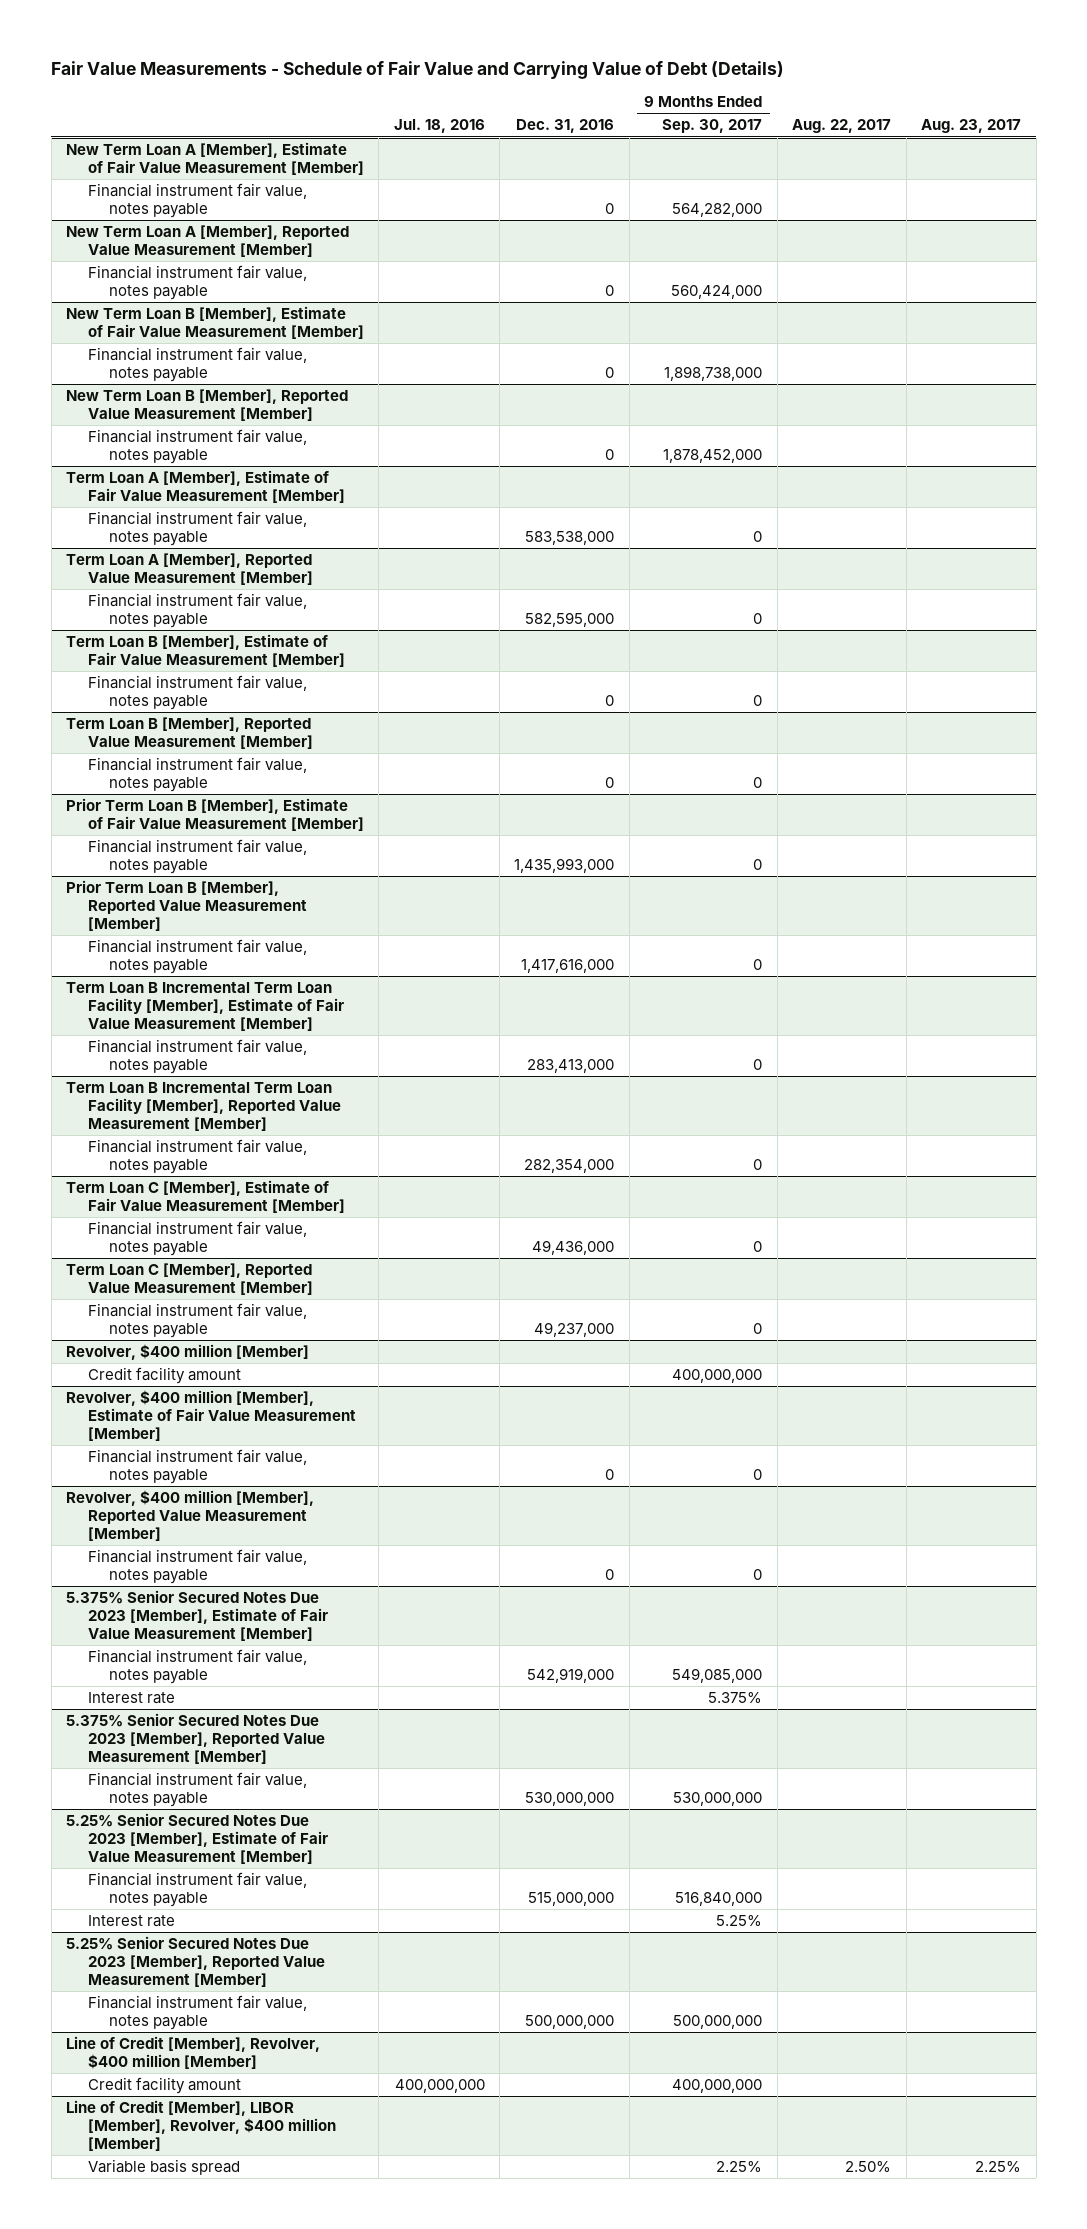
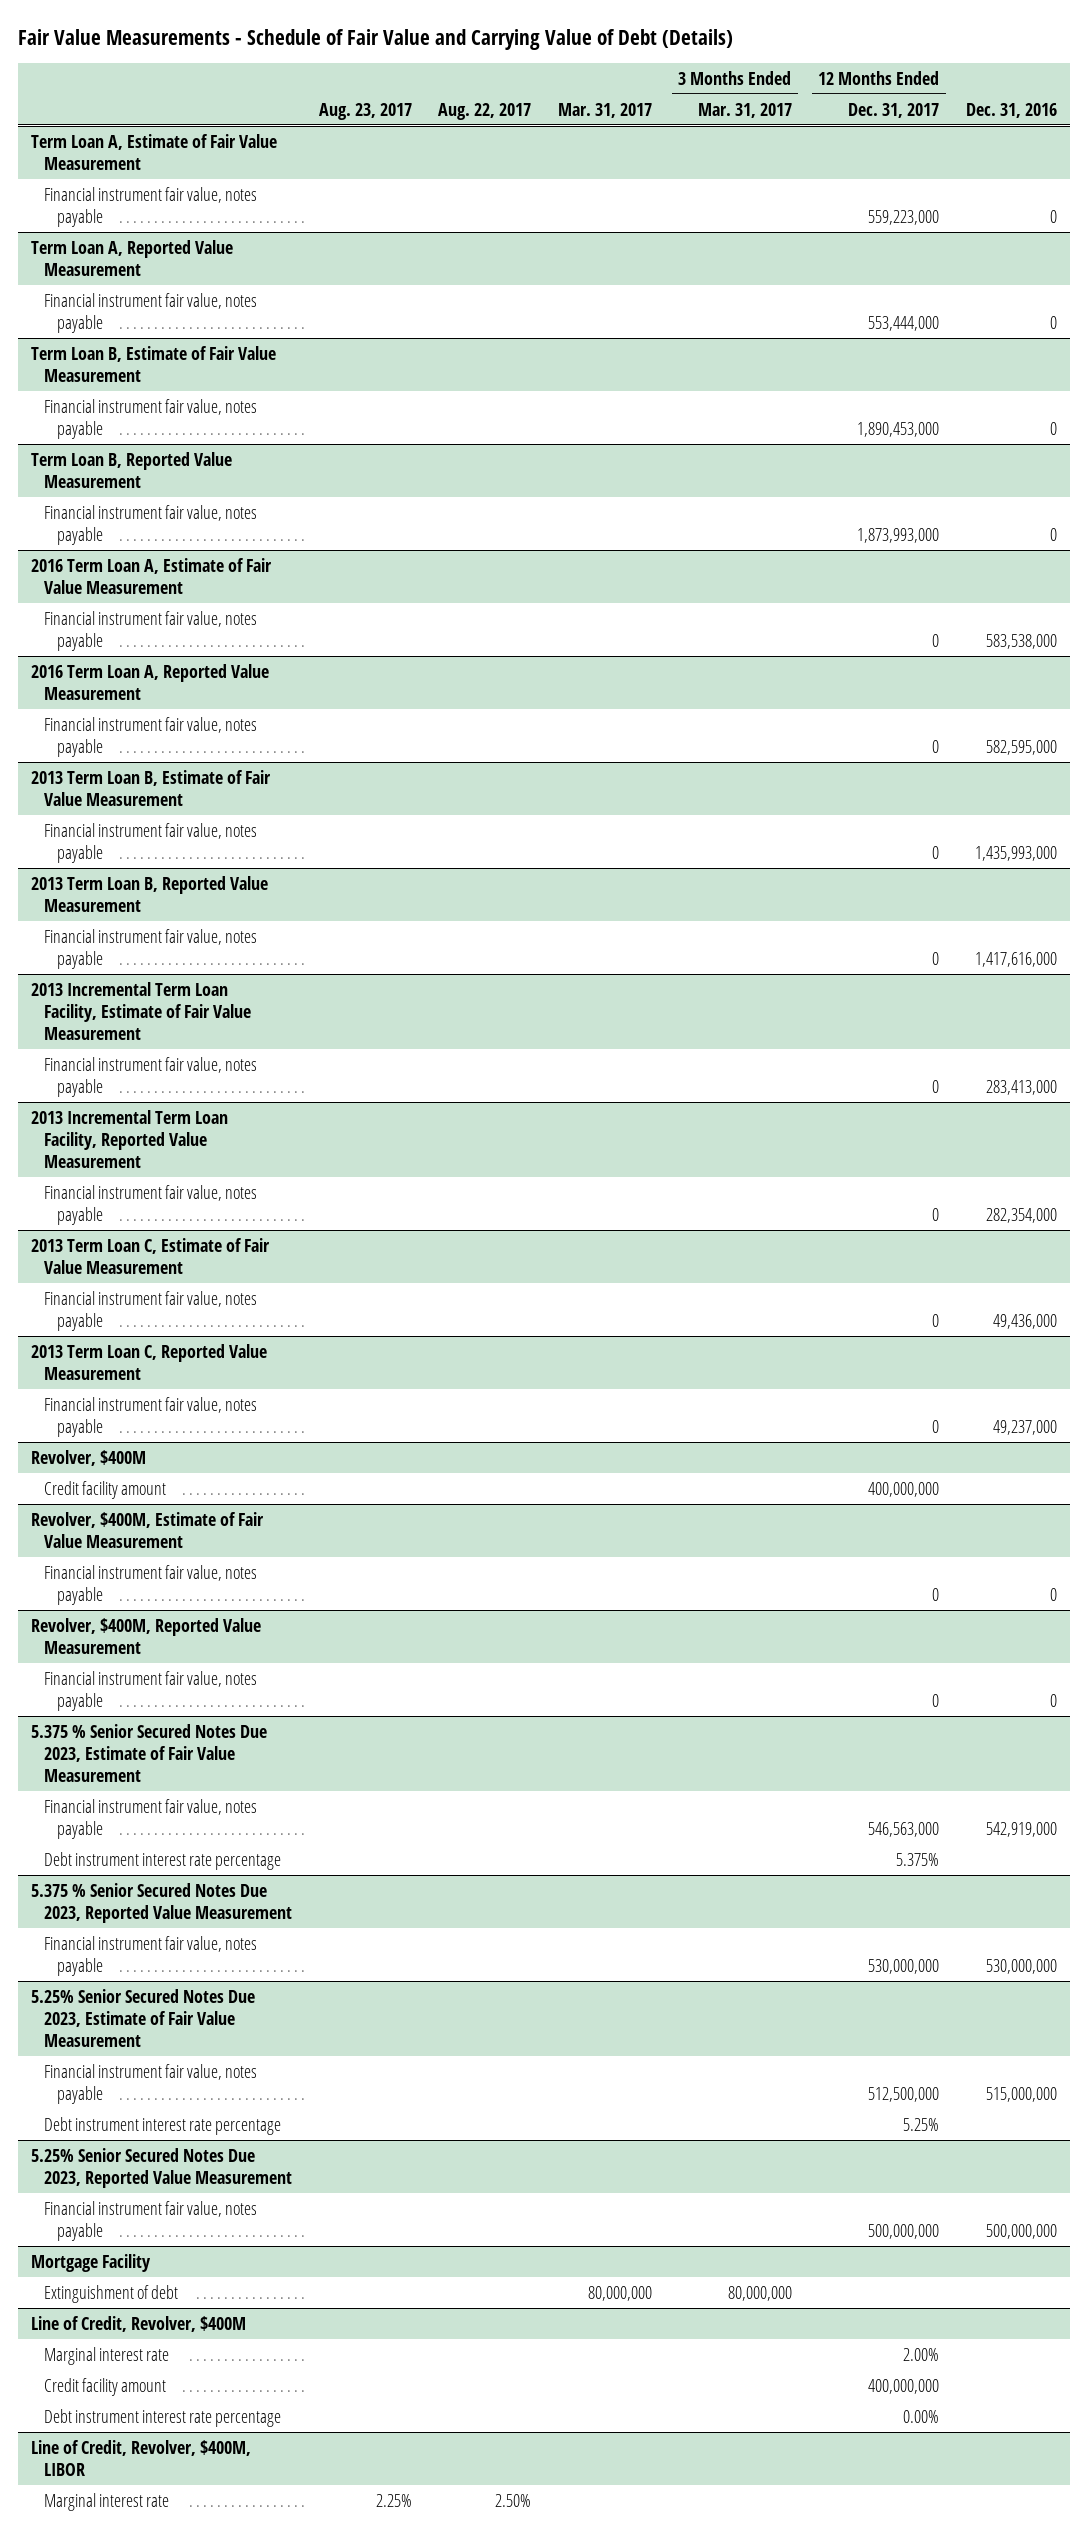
- | Jul. 18, 2016 | Dec. 31, 2016 | 9 Months Ended Sep. 30, 2017 | Aug. 22, 2017 | Aug. 23, 2017
+ | Aug. 23, 2017 | Aug. 22, 2017 | Mar. 31, 2017 | 3 Months Ended Mar. 31, 2017 | 12 Months Ended Dec. 31, 2017 | Dec. 31, 2016
- New Term Loan A [Member], Estimate of Fair Value Measurement [Member]
+ Term Loan A, Estimate of Fair Value Measurement
- New Term Loan A [Member], Reported Value Measurement [Member]
+ Term Loan A, Reported Value Measurement
- New Term Loan B [Member], Estimate of Fair Value Measurement [Member]
+ Term Loan B, Estimate of Fair Value Measurement
- New Term Loan B [Member], Reported Value Measurement [Member]
+ Term Loan B, Reported Value Measurement
- Term Loan A [Member], Estimate of Fair Value Measurement [Member]
+ 2016 Term Loan A, Estimate of Fair Value Measurement
- Term Loan A [Member], Reported Value Measurement [Member]
+ 2016 Term Loan A, Reported Value Measurement
- Term Loan B [Member], Estimate of Fair Value Measurement [Member]
- Financial instrument fair value, notes payable | | 0 | 0 | |
- Term Loan B [Member], Reported Value Measurement [Member]
- Financial instrument fair value, notes payable | | 0 | 0 | |
- Prior Term Loan B [Member], Estimate of Fair Value Measurement [Member]
+ 2013 Term Loan B, Estimate of Fair Value Measurement
- Prior Term Loan B [Member], Reported Value Measurement [Member]
+ 2013 Term Loan B, Reported Value Measurement
- Term Loan B Incremental Term Loan Facility [Member], Estimate of Fair Value Measurement [Member]
+ 2013 Incremental Term Loan Facility, Estimate of Fair Value Measurement
- Term Loan B Incremental Term Loan Facility [Member], Reported Value Measurement [Member]
+ 2013 Incremental Term Loan Facility, Reported Value Measurement
- Term Loan C [Member], Estimate of Fair Value Measurement [Member]
+ 2013 Term Loan C, Estimate of Fair Value Measurement
- Term Loan C [Member], Reported Value Measurement [Member]
+ 2013 Term Loan C, Reported Value Measurement
- Revolver, $400 million [Member]
+ Revolver, $400M
- Revolver, $400 million [Member], Estimate of Fair Value Measurement [Member]
+ Revolver, $400M, Estimate of Fair Value Measurement
- Revolver, $400 million [Member], Reported Value Measurement [Member]
+ Revolver, $400M, Reported Value Measurement
- 5.375% Senior Secured Notes Due 2023 [Member], Estimate of Fair Value Measurement [Member]
+ 5.375 % Senior Secured Notes Due 2023, Estimate of Fair Value Measurement
- Interest rate | | | 5.375% | |
- 5.375% Senior Secured Notes Due 2023 [Member], Reported Value Measurement [Member]
+ Debt instrument interest rate percentage | | | | | 5.375% |
+ 5.375 % Senior Secured Notes Due 2023, Reported Value Measurement
- 5.25% Senior Secured Notes Due 2023 [Member], Estimate of Fair Value Measurement [Member]
+ 5.25% Senior Secured Notes Due 2023, Estimate of Fair Value Measurement
- Interest rate | | | 5.25% | |
- 5.25% Senior Secured Notes Due 2023 [Member], Reported Value Measurement [Member]
+ Debt instrument interest rate percentage | | | | | 5.25% |
+ 5.25% Senior Secured Notes Due 2023, Reported Value Measurement
- Line of Credit [Member], Revolver, $400 million [Member]
+ Mortgage Facility
+ Extinguishment of debt | | | 80,000,000 | 80,000,000 | |
+ Line of Credit, Revolver, $400M
+ Marginal interest rate | | | | | 2.00% |
- Line of Credit [Member], LIBOR [Member], Revolver, $400 million [Member]
- Variable basis spread | | | 2.25% | 2.50% | 2.25%
+ Debt instrument interest rate percentage | | | | | 0.00% |
+ Line of Credit, Revolver, $400M, LIBOR
+ Marginal interest rate | 2.25% | 2.50% | | | |

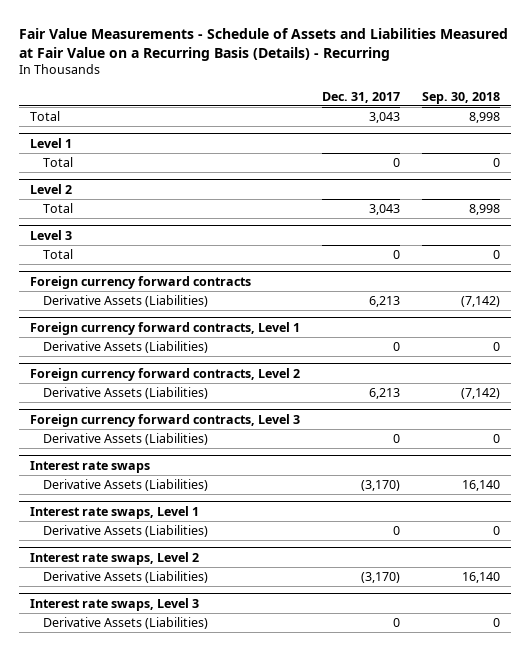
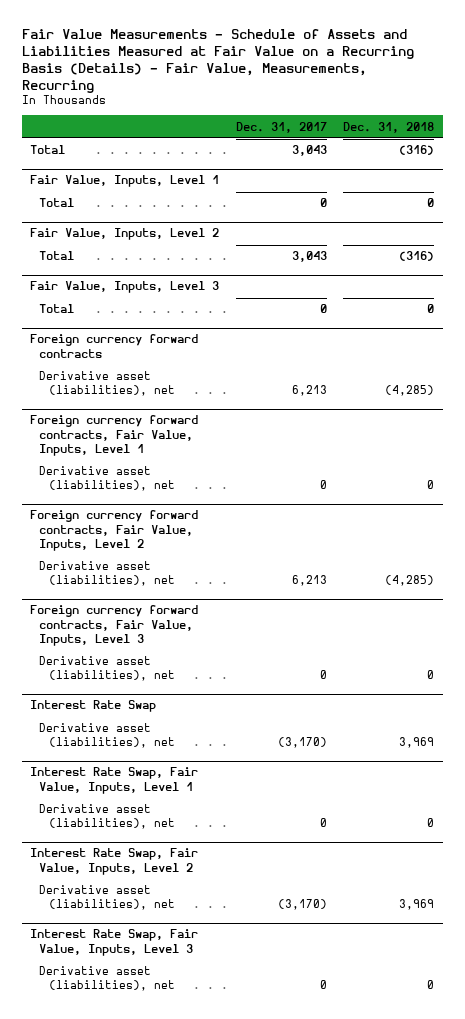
- Fair Value Measurements - Schedule of Assets and Liabilities Measured at Fair Value on a Recurring Basis (Details) - Recurring
+ Fair Value Measurements - Schedule of Assets and Liabilities Measured at Fair Value on a Recurring Basis (Details) - Fair Value, Measurements, Recurring
- | Dec. 31, 2017 | Sep. 30, 2018
+ | Dec. 31, 2017 | Dec. 31, 2018
- Level 1
+ Fair Value, Inputs, Level 1
- Level 2
+ Fair Value, Inputs, Level 2
- Level 3
+ Fair Value, Inputs, Level 3
@ Foreign currency forward contracts
- Derivative Assets (Liabilities) | 6,213 | (7,142)
- Foreign currency forward contracts, Level 1
- Derivative Assets (Liabilities) | 0 | 0
- Foreign currency forward contracts, Level 2
- Derivative Assets (Liabilities) | 6,213 | (7,142)
- Foreign currency forward contracts, Level 3
- Derivative Assets (Liabilities) | 0 | 0
- Interest rate swaps
- Derivative Assets (Liabilities) | (3,170) | 16,140
- Interest rate swaps, Level 1
- Derivative Assets (Liabilities) | 0 | 0
- Interest rate swaps, Level 2
- Derivative Assets (Liabilities) | (3,170) | 16,140
- Interest rate swaps, Level 3
- Derivative Assets (Liabilities) | 0 | 0
@ Foreign currency forward contracts
+ Derivative asset (liabilities), net | 6,213 | (4,285)
+ Foreign currency forward contracts, Fair Value, Inputs, Level 1
+ Derivative asset (liabilities), net | 0 | 0
+ Foreign currency forward contracts, Fair Value, Inputs, Level 2
+ Derivative asset (liabilities), net | 6,213 | (4,285)
+ Foreign currency forward contracts, Fair Value, Inputs, Level 3
+ Derivative asset (liabilities), net | 0 | 0
+ Interest Rate Swap
+ Derivative asset (liabilities), net | (3,170) | 3,969
+ Interest Rate Swap, Fair Value, Inputs, Level 1
+ Derivative asset (liabilities), net | 0 | 0
+ Interest Rate Swap, Fair Value, Inputs, Level 2
+ Derivative asset (liabilities), net | (3,170) | 3,969
+ Interest Rate Swap, Fair Value, Inputs, Level 3
+ Derivative asset (liabilities), net | 0 | 0

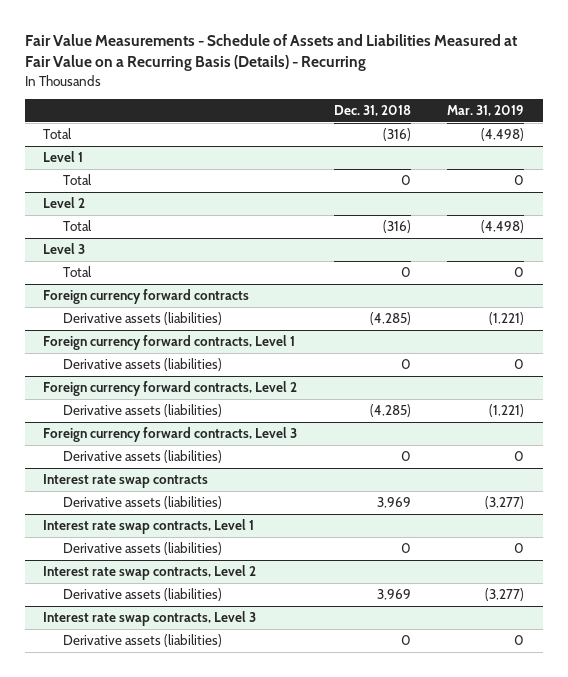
- Fair Value Measurements - Schedule of Assets and Liabilities Measured at Fair Value on a Recurring Basis (Details) - Fair Value, Measurements, Recurring
+ Fair Value Measurements - Schedule of Assets and Liabilities Measured at Fair Value on a Recurring Basis (Details) - Recurring
- | Dec. 31, 2017 | Dec. 31, 2018
+ | Dec. 31, 2018 | Mar. 31, 2019
- Fair Value, Inputs, Level 1
+ Level 1
- Fair Value, Inputs, Level 2
+ Level 2
- Fair Value, Inputs, Level 3
+ Level 3
@ Foreign currency forward contracts
- Derivative asset (liabilities), net | 6,213 | (4,285)
- Foreign currency forward contracts, Fair Value, Inputs, Level 1
- Derivative asset (liabilities), net | 0 | 0
- Foreign currency forward contracts, Fair Value, Inputs, Level 2
- Derivative asset (liabilities), net | 6,213 | (4,285)
- Foreign currency forward contracts, Fair Value, Inputs, Level 3
- Derivative asset (liabilities), net | 0 | 0
- Interest Rate Swap
- Derivative asset (liabilities), net | (3,170) | 3,969
- Interest Rate Swap, Fair Value, Inputs, Level 1
- Derivative asset (liabilities), net | 0 | 0
- Interest Rate Swap, Fair Value, Inputs, Level 2
- Derivative asset (liabilities), net | (3,170) | 3,969
- Interest Rate Swap, Fair Value, Inputs, Level 3
- Derivative asset (liabilities), net | 0 | 0
@ Foreign currency forward contracts
+ Derivative assets (liabilities) | (4,285) | (1,221)
+ Foreign currency forward contracts, Level 1
+ Derivative assets (liabilities) | 0 | 0
+ Foreign currency forward contracts, Level 2
+ Derivative assets (liabilities) | (4,285) | (1,221)
+ Foreign currency forward contracts, Level 3
+ Derivative assets (liabilities) | 0 | 0
+ Interest rate swap contracts
+ Derivative assets (liabilities) | 3,969 | (3,277)
+ Interest rate swap contracts, Level 1
+ Derivative assets (liabilities) | 0 | 0
+ Interest rate swap contracts, Level 2
+ Derivative assets (liabilities) | 3,969 | (3,277)
+ Interest rate swap contracts, Level 3
+ Derivative assets (liabilities) | 0 | 0

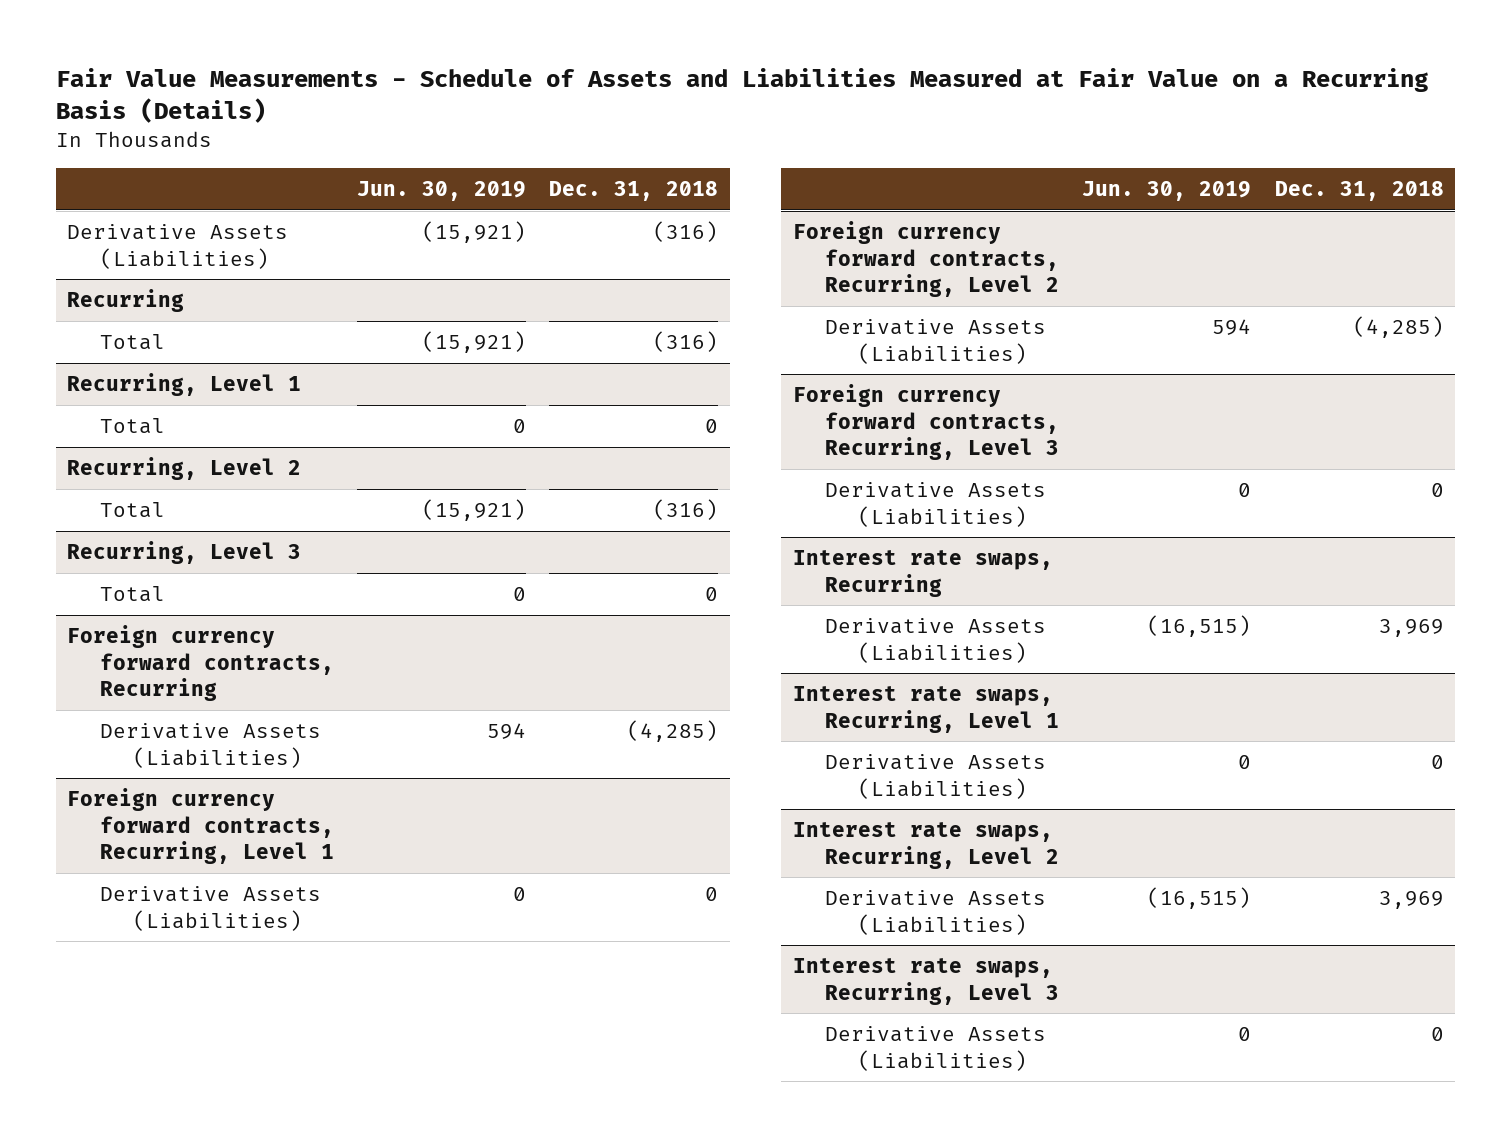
- Fair Value Measurements - Schedule of Assets and Liabilities Measured at Fair Value on a Recurring Basis (Details) - Recurring
+ Fair Value Measurements - Schedule of Assets and Liabilities Measured at Fair Value on a Recurring Basis (Details)
- | Dec. 31, 2018 | Mar. 31, 2019
+ | Jun. 30, 2019 | Dec. 31, 2018
+ Derivative Assets (Liabilities) | (15,921) | (316)
+ Recurring
- Level 1
+ Recurring, Level 1
- Level 2
+ Recurring, Level 2
- Level 3
+ Recurring, Level 3
- Foreign currency forward contracts
- Derivative assets (liabilities) | (4,285) | (1,221)
- Foreign currency forward contracts, Level 1
- Derivative assets (liabilities) | 0 | 0
- Foreign currency forward contracts, Level 2
- Derivative assets (liabilities) | (4,285) | (1,221)
- Foreign currency forward contracts, Level 3
- Derivative assets (liabilities) | 0 | 0
- Interest rate swap contracts
- Derivative assets (liabilities) | 3,969 | (3,277)
- Interest rate swap contracts, Level 1
- Derivative assets (liabilities) | 0 | 0
- Interest rate swap contracts, Level 2
- Derivative assets (liabilities) | 3,969 | (3,277)
- Interest rate swap contracts, Level 3
- Derivative assets (liabilities) | 0 | 0
+ Foreign currency forward contracts, Recurring
+ Derivative Assets (Liabilities) | 594 | (4,285)
+ Foreign currency forward contracts, Recurring, Level 1
+ Derivative Assets (Liabilities) | 0 | 0
+ Foreign currency forward contracts, Recurring, Level 2
+ Derivative Assets (Liabilities) | 594 | (4,285)
+ Foreign currency forward contracts, Recurring, Level 3
+ Derivative Assets (Liabilities) | 0 | 0
+ Interest rate swaps, Recurring
+ Derivative Assets (Liabilities) | (16,515) | 3,969
+ Interest rate swaps, Recurring, Level 1
+ Derivative Assets (Liabilities) | 0 | 0
+ Interest rate swaps, Recurring, Level 2
+ Derivative Assets (Liabilities) | (16,515) | 3,969
+ Interest rate swaps, Recurring, Level 3
+ Derivative Assets (Liabilities) | 0 | 0

